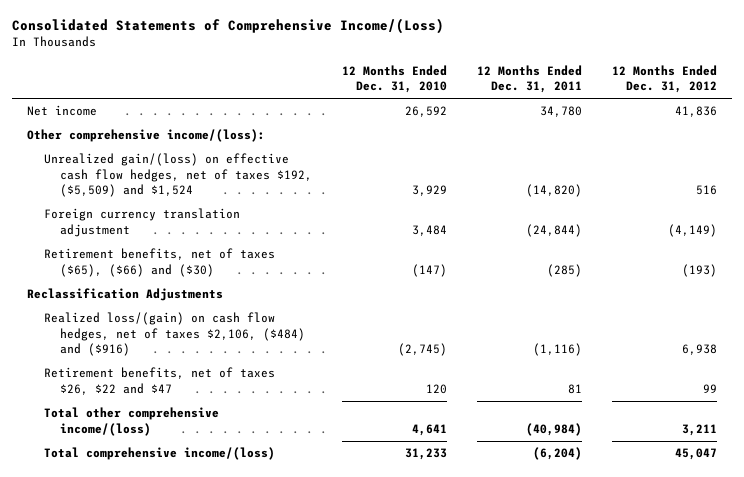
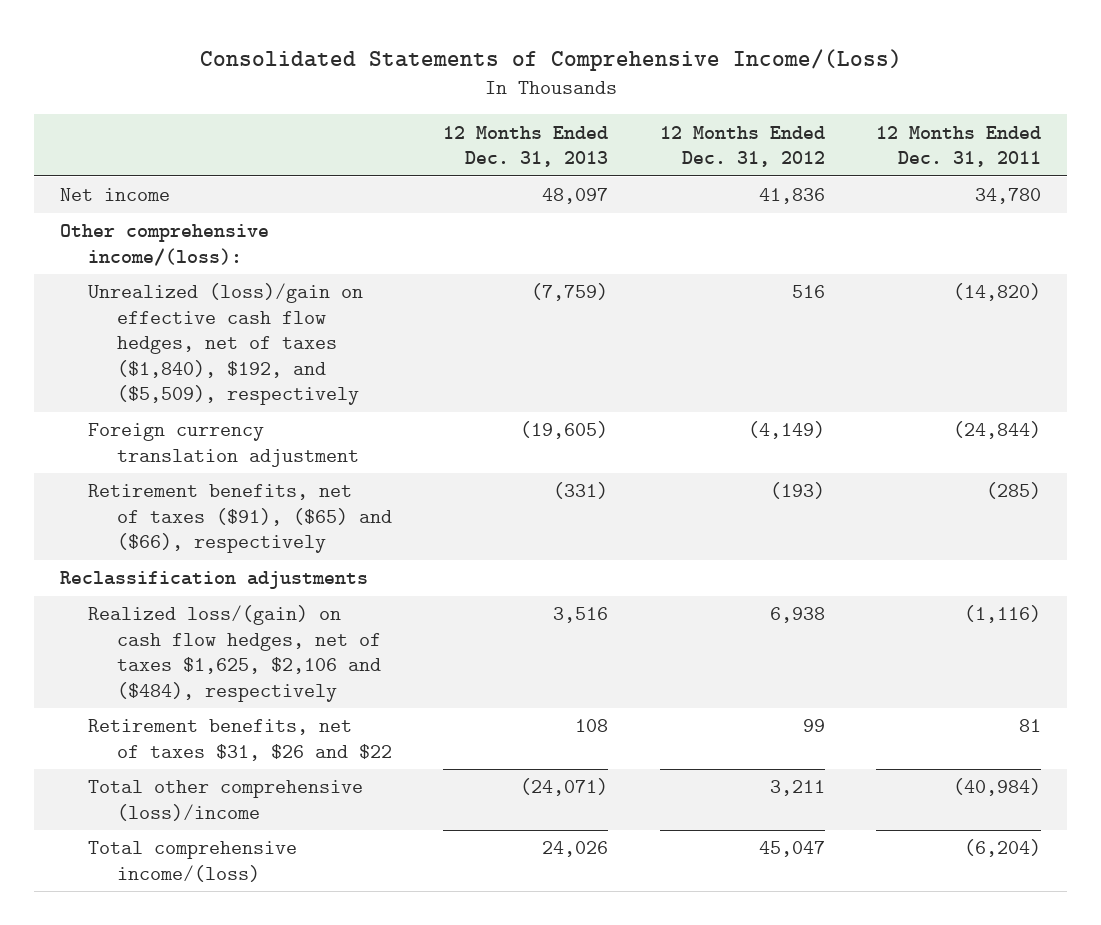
- | 12 Months Ended Dec. 31, 2010 | 12 Months Ended Dec. 31, 2011 | 12 Months Ended Dec. 31, 2012
+ | 12 Months Ended Dec. 31, 2013 | 12 Months Ended Dec. 31, 2012 | 12 Months Ended Dec. 31, 2011
- Unrealized gain/(loss) on effective cash flow hedges, net of taxes $192, ($5,509) and $1,524 | 3,929 | (14,820) | 516
+ Unrealized (loss)/gain on effective cash flow hedges, net of taxes ($1,840), $192, and ($5,509), respectively | (7,759) | 516 | (14,820)
- Retirement benefits, net of taxes ($65), ($66) and ($30) | (147) | (285) | (193)
- Reclassification Adjustments
- Realized loss/(gain) on cash flow hedges, net of taxes $2,106, ($484) and ($916) | (2,745) | (1,116) | 6,938
- Retirement benefits, net of taxes $26, $22 and $47 | 120 | 81 | 99
- Total other comprehensive income/(loss) | 4,641 | (40,984) | 3,211
+ Retirement benefits, net of taxes ($91), ($65) and ($66), respectively | (331) | (193) | (285)
+ Reclassification adjustments
+ Realized loss/(gain) on cash flow hedges, net of taxes $1,625, $2,106 and ($484), respectively | 3,516 | 6,938 | (1,116)
+ Retirement benefits, net of taxes $31, $26 and $22 | 108 | 99 | 81
+ Total other comprehensive (loss)/income | (24,071) | 3,211 | (40,984)

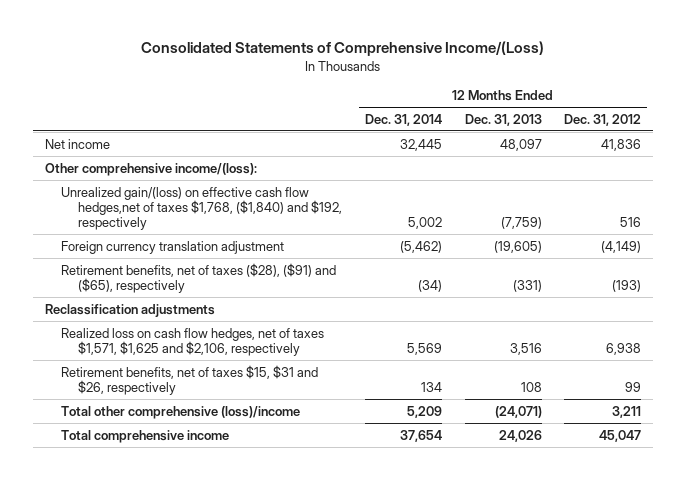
- | 12 Months Ended Dec. 31, 2013 | 12 Months Ended Dec. 31, 2012 | 12 Months Ended Dec. 31, 2011
+ | 12 Months Ended Dec. 31, 2014 | 12 Months Ended Dec. 31, 2013 | 12 Months Ended Dec. 31, 2012
- Unrealized (loss)/gain on effective cash flow hedges, net of taxes ($1,840), $192, and ($5,509), respectively | (7,759) | 516 | (14,820)
+ Unrealized gain/(loss) on effective cash flow hedges,net of taxes $1,768, ($1,840) and $192, respectively | 5,002 | (7,759) | 516
- Retirement benefits, net of taxes ($91), ($65) and ($66), respectively | (331) | (193) | (285)
+ Retirement benefits, net of taxes ($28), ($91) and ($65), respectively | (34) | (331) | (193)
- Realized loss/(gain) on cash flow hedges, net of taxes $1,625, $2,106 and ($484), respectively | 3,516 | 6,938 | (1,116)
- Retirement benefits, net of taxes $31, $26 and $22 | 108 | 99 | 81
+ Realized loss on cash flow hedges, net of taxes $1,571, $1,625 and $2,106, respectively | 5,569 | 3,516 | 6,938
+ Retirement benefits, net of taxes $15, $31 and $26, respectively | 134 | 108 | 99
- Total comprehensive income/(loss) | 24,026 | 45,047 | (6,204)
+ Total comprehensive income | 37,654 | 24,026 | 45,047

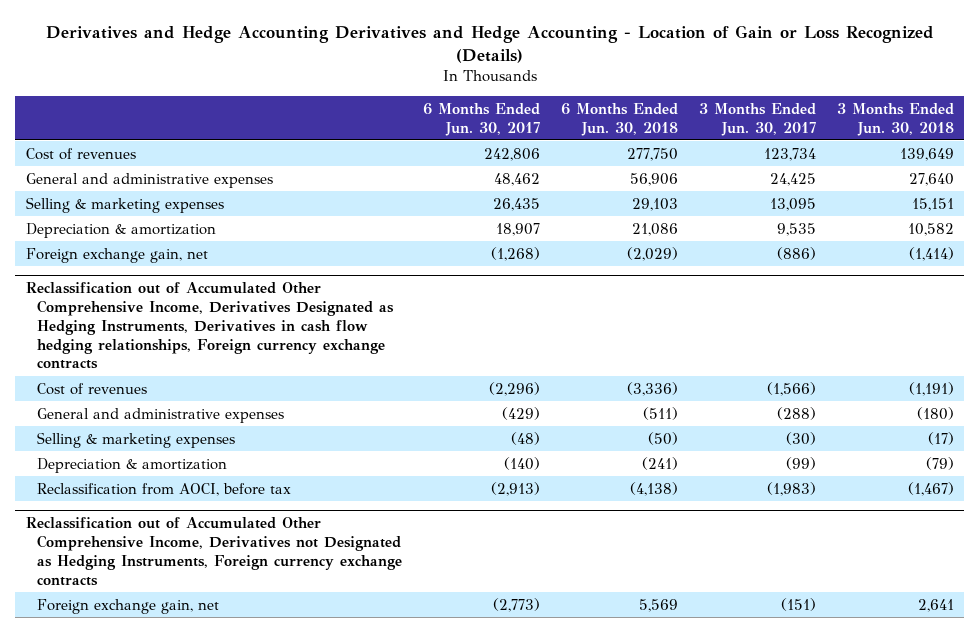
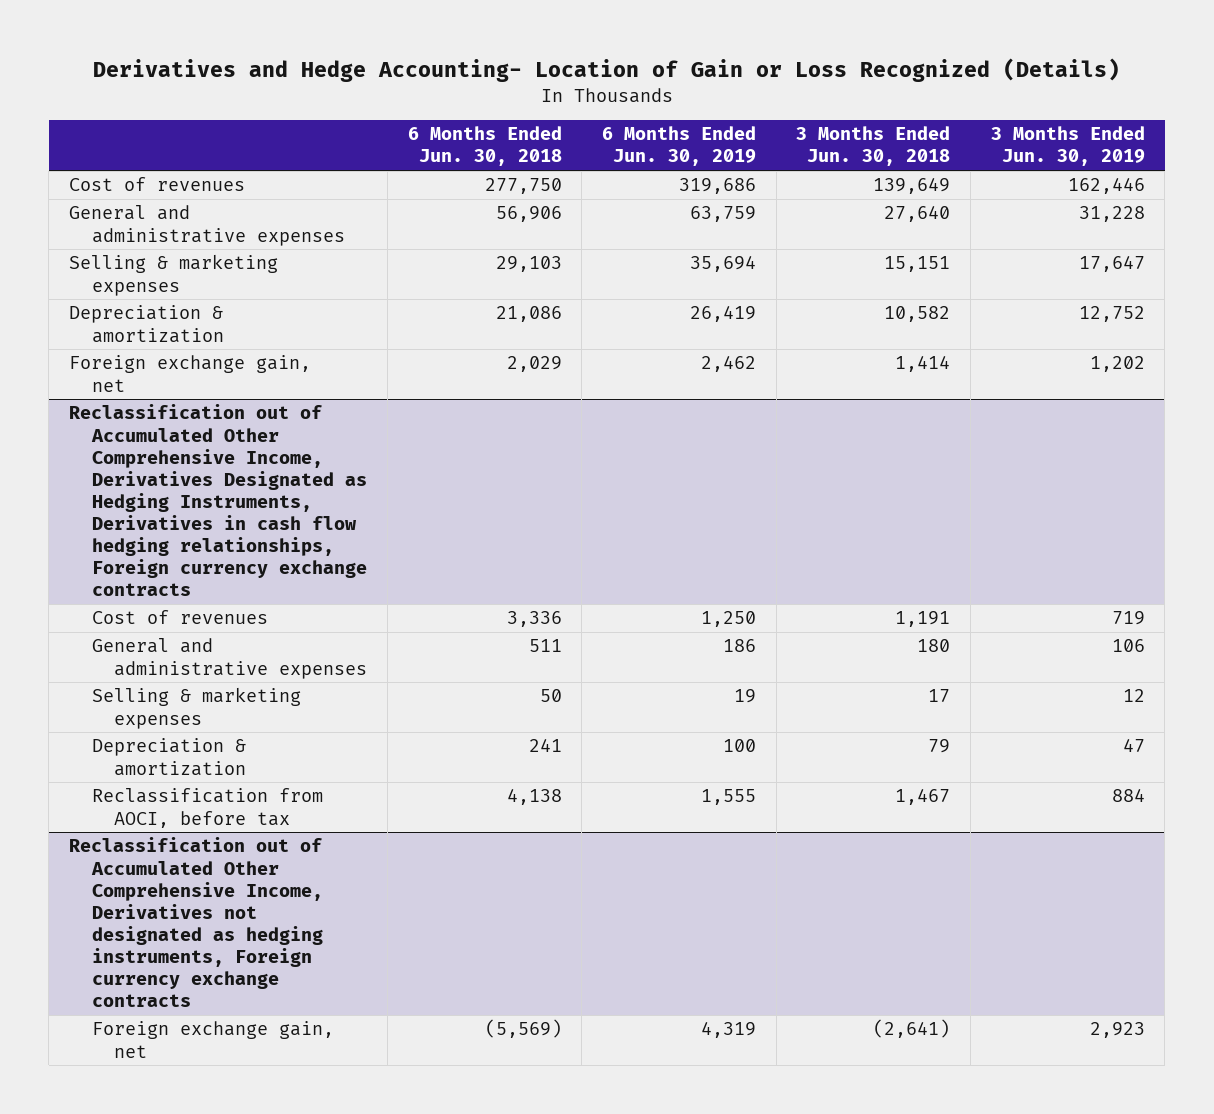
- Derivatives and Hedge Accounting Derivatives and Hedge Accounting - Location of Gain or Loss Recognized (Details)
+ Derivatives and Hedge Accounting- Location of Gain or Loss Recognized (Details)
- | 6 Months Ended Jun. 30, 2017 | 6 Months Ended Jun. 30, 2018 | 3 Months Ended Jun. 30, 2017 | 3 Months Ended Jun. 30, 2018
+ | 6 Months Ended Jun. 30, 2018 | 6 Months Ended Jun. 30, 2019 | 3 Months Ended Jun. 30, 2018 | 3 Months Ended Jun. 30, 2019
- Foreign exchange gain, net | (1,268) | (2,029) | (886) | (1,414)
+ Foreign exchange gain, net | 2,029 | 2,462 | 1,414 | 1,202
@ Reclassification out of Accumulated Other Comprehensive Income, Derivatives Designated as Hedging Instruments, Derivatives in cash flow hedging relationships, Foreign currency exchange contracts
- Cost of revenues | (2,296) | (3,336) | (1,566) | (1,191)
- General and administrative expenses | (429) | (511) | (288) | (180)
- Selling & marketing expenses | (48) | (50) | (30) | (17)
- Depreciation & amortization | (140) | (241) | (99) | (79)
- Reclassification from AOCI, before tax | (2,913) | (4,138) | (1,983) | (1,467)
- Reclassification out of Accumulated Other Comprehensive Income, Derivatives not Designated as Hedging Instruments, Foreign currency exchange contracts
- Foreign exchange gain, net | (2,773) | 5,569 | (151) | 2,641
@ Reclassification out of Accumulated Other Comprehensive Income, Derivatives Designated as Hedging Instruments, Derivatives in cash flow hedging relationships, Foreign currency exchange contracts
+ Cost of revenues | 3,336 | 1,250 | 1,191 | 719
+ General and administrative expenses | 511 | 186 | 180 | 106
+ Selling & marketing expenses | 50 | 19 | 17 | 12
+ Depreciation & amortization | 241 | 100 | 79 | 47
+ Reclassification from AOCI, before tax | 4,138 | 1,555 | 1,467 | 884
+ Reclassification out of Accumulated Other Comprehensive Income, Derivatives not designated as hedging instruments, Foreign currency exchange contracts
+ Foreign exchange gain, net | (5,569) | 4,319 | (2,641) | 2,923

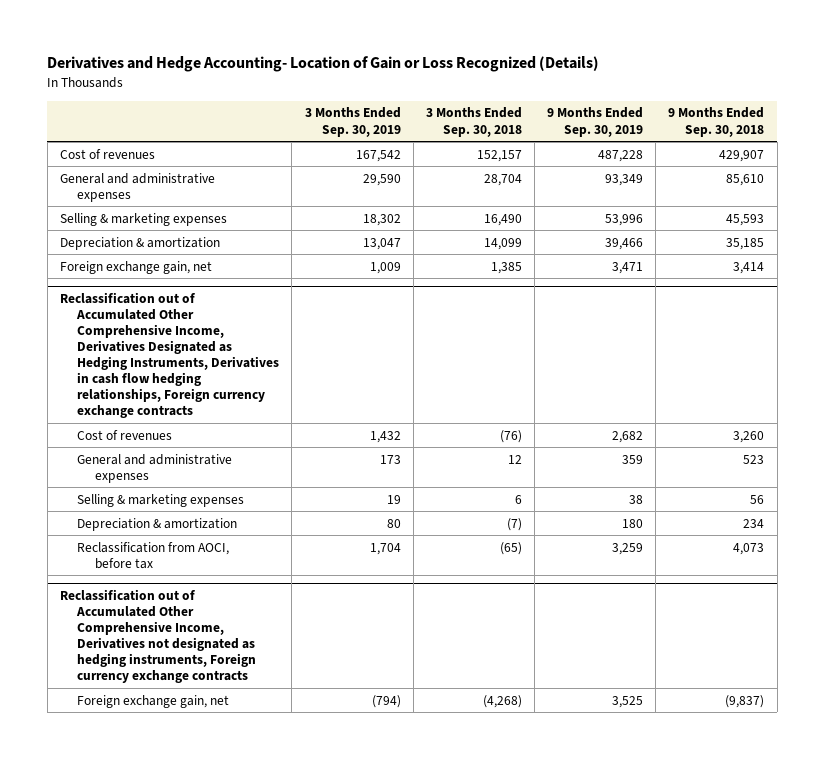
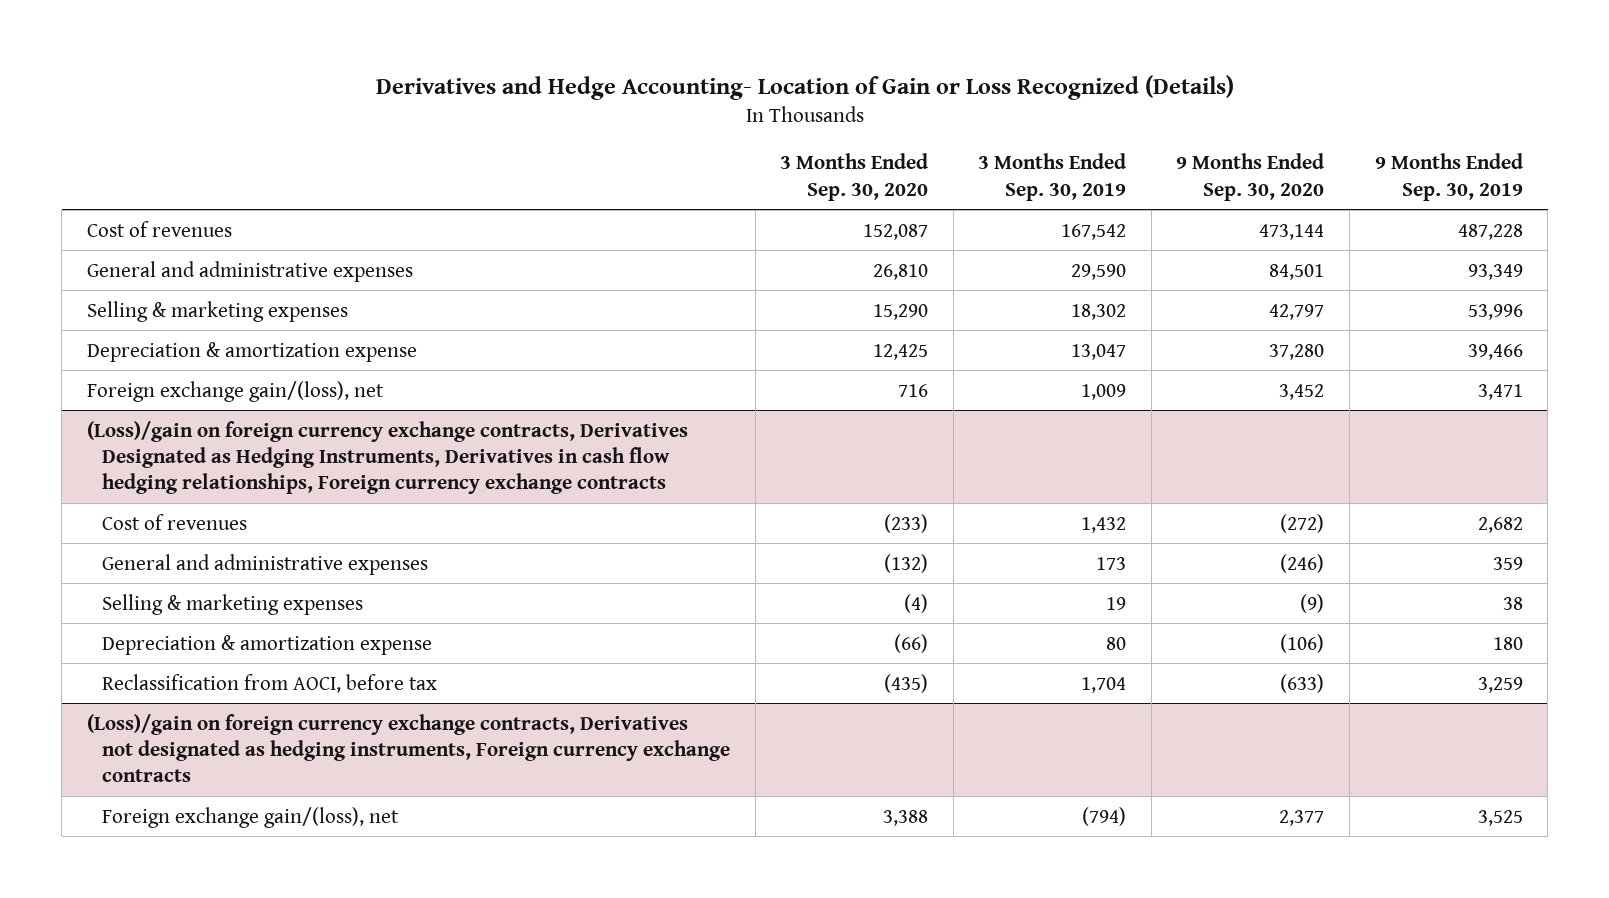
- | 3 Months Ended Sep. 30, 2019 | 3 Months Ended Sep. 30, 2018 | 9 Months Ended Sep. 30, 2019 | 9 Months Ended Sep. 30, 2018
+ | 3 Months Ended Sep. 30, 2020 | 3 Months Ended Sep. 30, 2019 | 9 Months Ended Sep. 30, 2020 | 9 Months Ended Sep. 30, 2019
- Depreciation & amortization | 13,047 | 14,099 | 39,466 | 35,185
- Foreign exchange gain, net | 1,009 | 1,385 | 3,471 | 3,414
- Reclassification out of Accumulated Other Comprehensive Income, Derivatives Designated as Hedging Instruments, Derivatives in cash flow hedging relationships, Foreign currency exchange contracts
+ Depreciation & amortization expense | 12,425 | 13,047 | 37,280 | 39,466
+ Foreign exchange gain/(loss), net | 716 | 1,009 | 3,452 | 3,471
+ (Loss)/gain on foreign currency exchange contracts, Derivatives Designated as Hedging Instruments, Derivatives in cash flow hedging relationships, Foreign currency exchange contracts
- Depreciation & amortization | 80 | (7) | 180 | 234
+ Depreciation & amortization expense | (66) | 80 | (106) | 180
- Reclassification out of Accumulated Other Comprehensive Income, Derivatives not designated as hedging instruments, Foreign currency exchange contracts
- Foreign exchange gain, net | (794) | (4,268) | 3,525 | (9,837)
+ (Loss)/gain on foreign currency exchange contracts, Derivatives not designated as hedging instruments, Foreign currency exchange contracts
+ Foreign exchange gain/(loss), net | 3,388 | (794) | 2,377 | 3,525

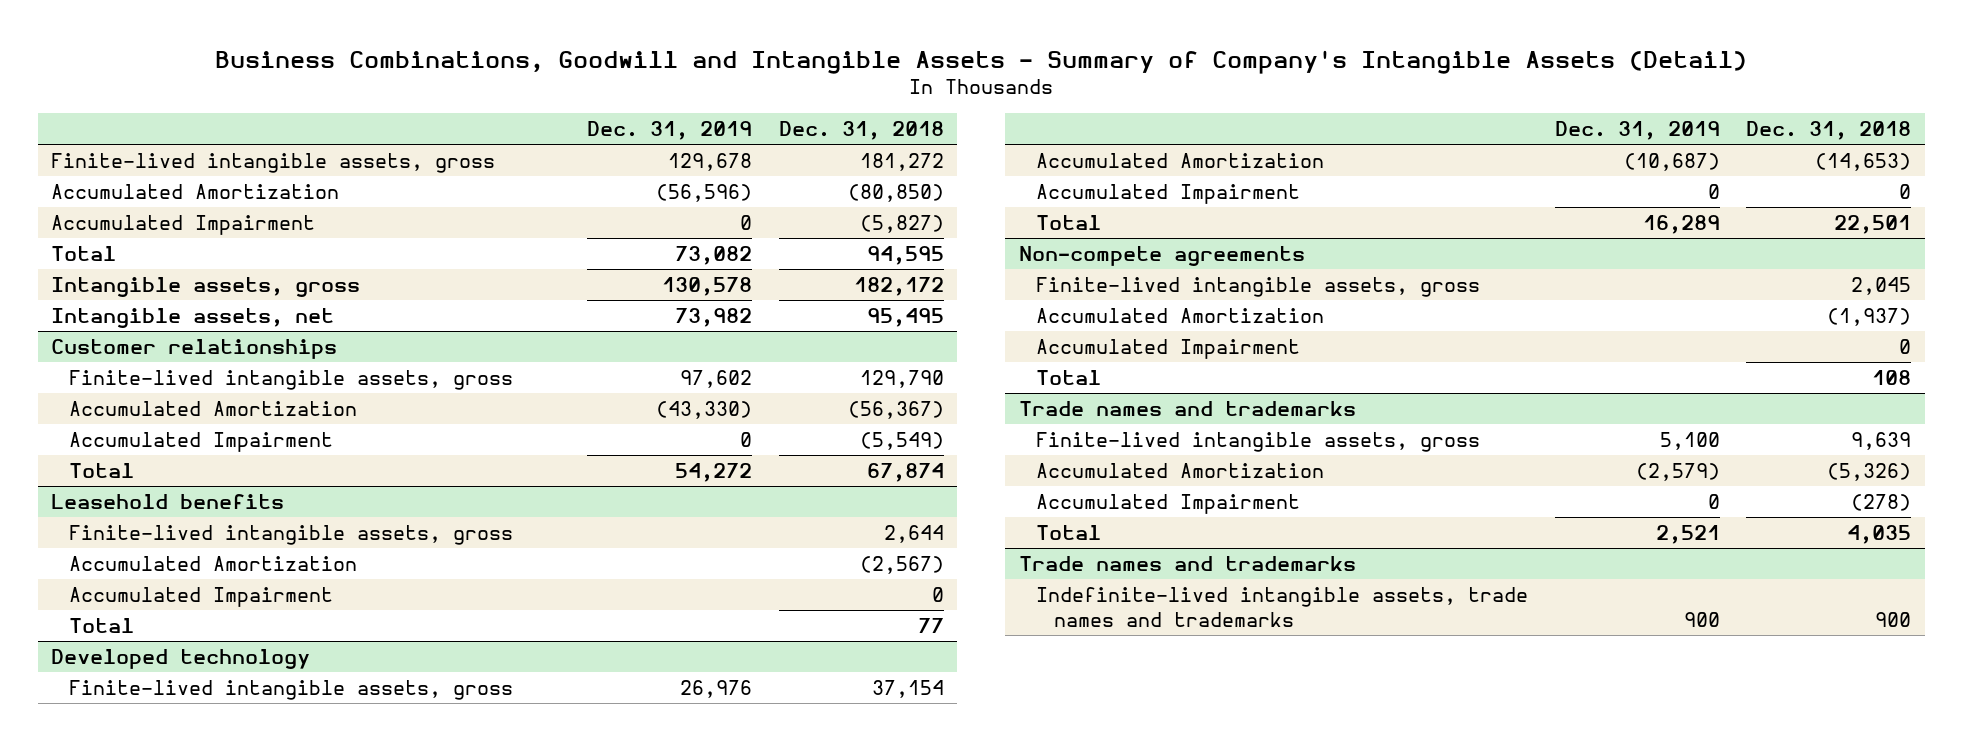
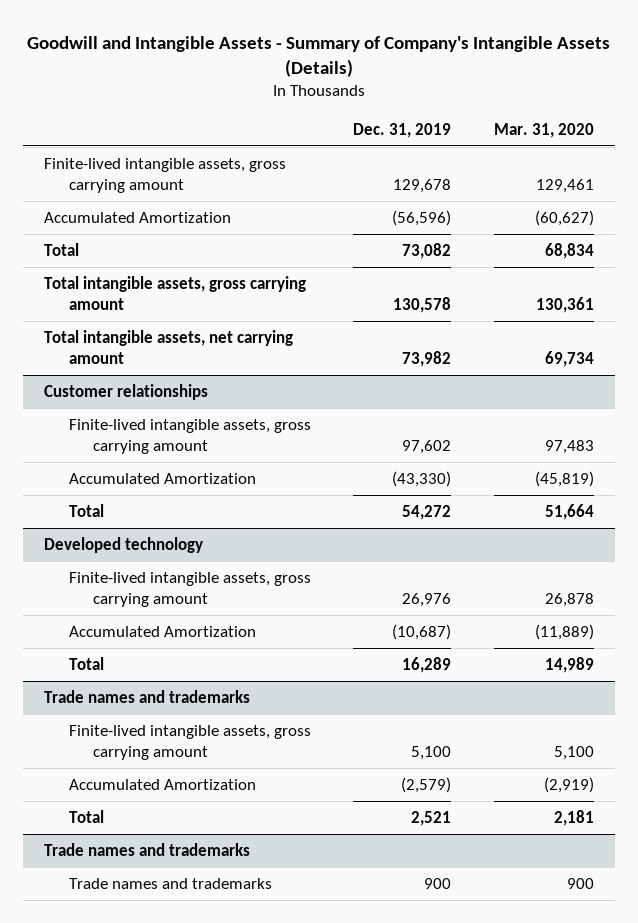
- Business Combinations, Goodwill and Intangible Assets - Summary of Company's Intangible Assets (Detail)
+ Goodwill and Intangible Assets - Summary of Company's Intangible Assets (Details)
- | Dec. 31, 2019 | Dec. 31, 2018
+ | Dec. 31, 2019 | Mar. 31, 2020
- Finite-lived intangible assets, gross | 129,678 | 181,272
+ Finite-lived intangible assets, gross carrying amount | 129,678 | 129,461
- Accumulated Impairment | 0 | (5,827)
- Intangible assets, gross | 130,578 | 182,172
- Intangible assets, net | 73,982 | 95,495
+ Total intangible assets, gross carrying amount | 130,578 | 130,361
+ Total intangible assets, net carrying amount | 73,982 | 69,734
@ Customer relationships
- Finite-lived intangible assets, gross | 97,602 | 129,790
+ Finite-lived intangible assets, gross carrying amount | 97,602 | 97,483
- Accumulated Impairment | 0 | (5,549)
- Leasehold benefits
- Finite-lived intangible assets, gross | | 2,644
- Accumulated Amortization | | (2,567)
- Accumulated Impairment | | 0
- Total | | 77
@ Developed technology
- Finite-lived intangible assets, gross | 26,976 | 37,154
+ Finite-lived intangible assets, gross carrying amount | 26,976 | 26,878
- Accumulated Impairment | 0 | 0
- Non-compete agreements
- Finite-lived intangible assets, gross | | 2,045
- Accumulated Amortization | | (1,937)
- Accumulated Impairment | | 0
- Total | | 108
@ Trade names and trademarks
- Finite-lived intangible assets, gross | 5,100 | 9,639
+ Finite-lived intangible assets, gross carrying amount | 5,100 | 5,100
- Accumulated Impairment | 0 | (278)
- Indefinite-lived intangible assets, trade names and trademarks | 900 | 900
+ Trade names and trademarks | 900 | 900

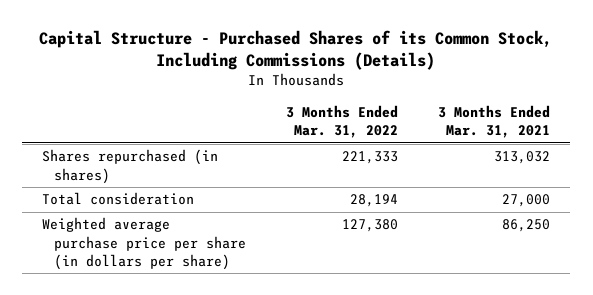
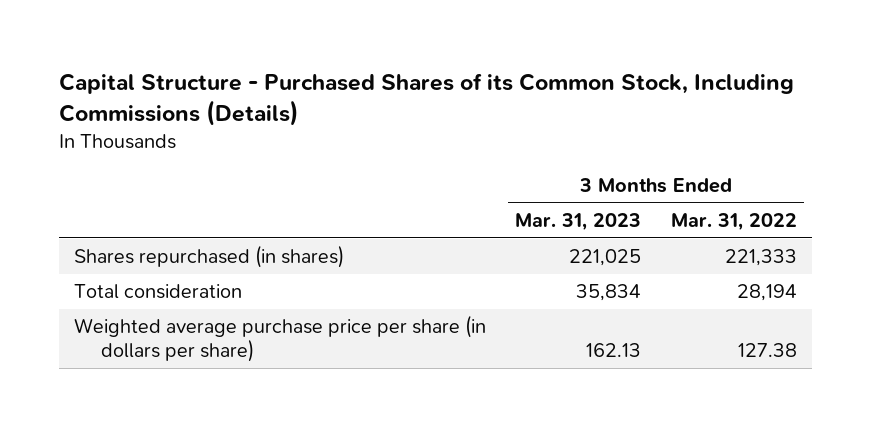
- | 3 Months Ended Mar. 31, 2022 | 3 Months Ended Mar. 31, 2021
+ | 3 Months Ended Mar. 31, 2023 | 3 Months Ended Mar. 31, 2022
- Weighted average purchase price per share (in dollars per share) | 127,380 | 86,250
+ Weighted average purchase price per share (in dollars per share) | 162.13 | 127.38

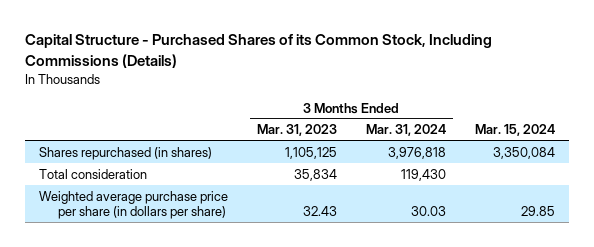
- | 3 Months Ended Mar. 31, 2023 | 3 Months Ended Mar. 31, 2022
+ | 3 Months Ended Mar. 31, 2023 | 3 Months Ended Mar. 31, 2024 | Mar. 15, 2024
- Shares repurchased (in shares) | 221,025 | 221,333
+ Shares repurchased (in shares) | 1,105,125 | 3,976,818 | 3,350,084
- Weighted average purchase price per share (in dollars per share) | 162.13 | 127.38
+ Weighted average purchase price per share (in dollars per share) | 32.43 | 30.03 | 29.85

